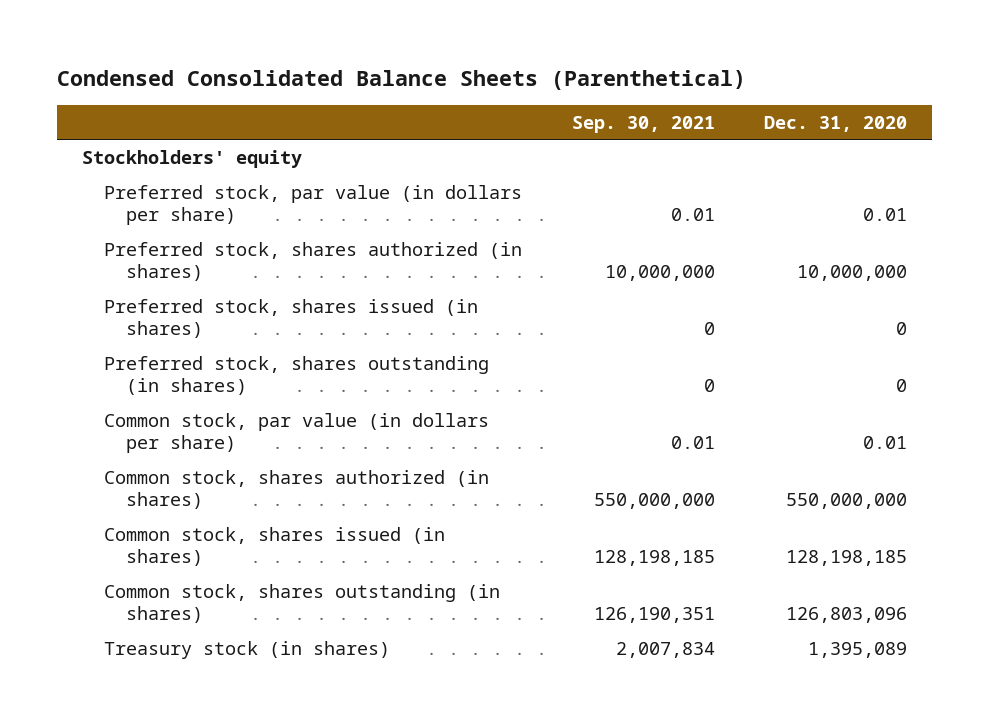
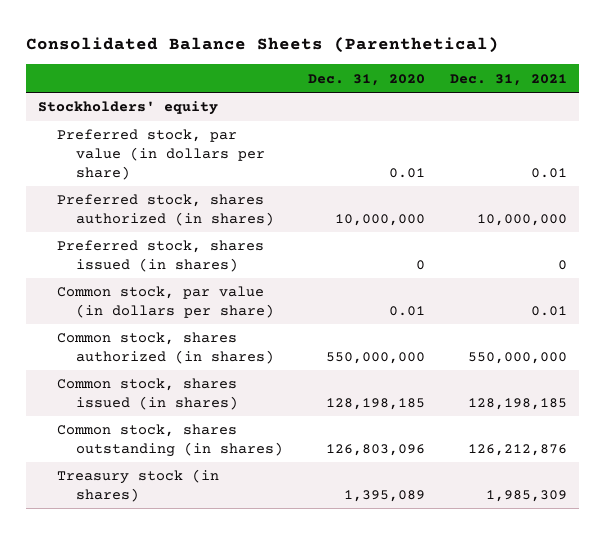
- Condensed Consolidated Balance Sheets (Parenthetical)
+ Consolidated Balance Sheets (Parenthetical)
- | Sep. 30, 2021 | Dec. 31, 2020
+ | Dec. 31, 2020 | Dec. 31, 2021
- Preferred stock, shares outstanding (in shares) | 0 | 0

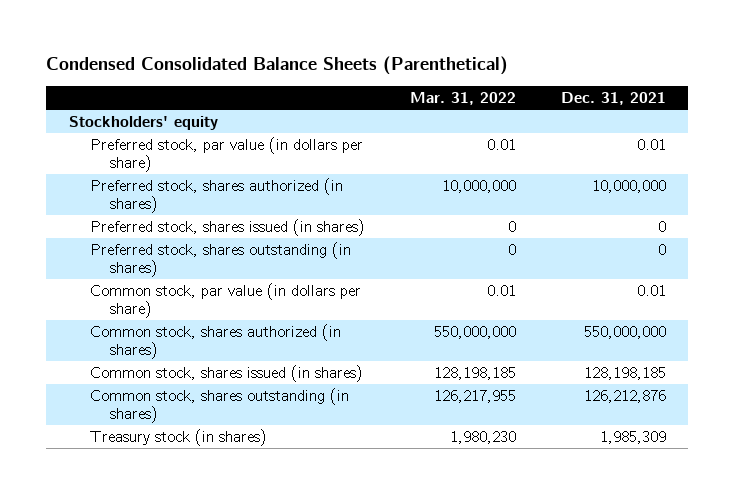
- Consolidated Balance Sheets (Parenthetical)
+ Condensed Consolidated Balance Sheets (Parenthetical)
- | Dec. 31, 2020 | Dec. 31, 2021
+ | Mar. 31, 2022 | Dec. 31, 2021
+ Preferred stock, shares outstanding (in shares) | 0 | 0

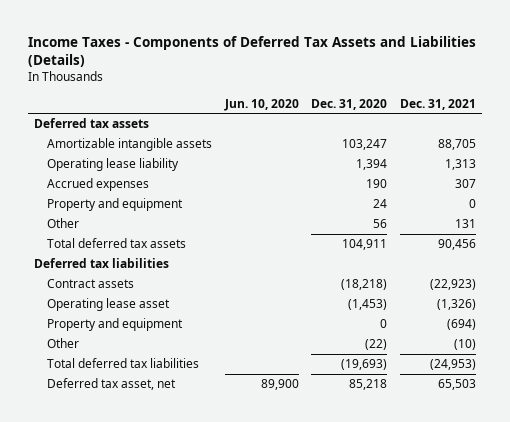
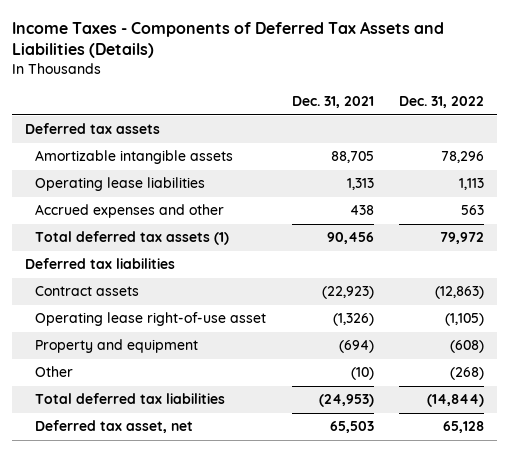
- | Jun. 10, 2020 | Dec. 31, 2020 | Dec. 31, 2021
+ | Dec. 31, 2021 | Dec. 31, 2022
- Operating lease liability | | 1,394 | 1,313
- Accrued expenses | | 190 | 307
- Property and equipment | | 24 | 0
- Other | | 56 | 131
- Total deferred tax assets | | 104,911 | 90,456
+ Operating lease liabilities | 1,313 | 1,113
+ Accrued expenses and other | 438 | 563
+ Total deferred tax assets (1) | 90,456 | 79,972
- Operating lease asset | | (1,453) | (1,326)
+ Operating lease right-of-use asset | (1,326) | (1,105)

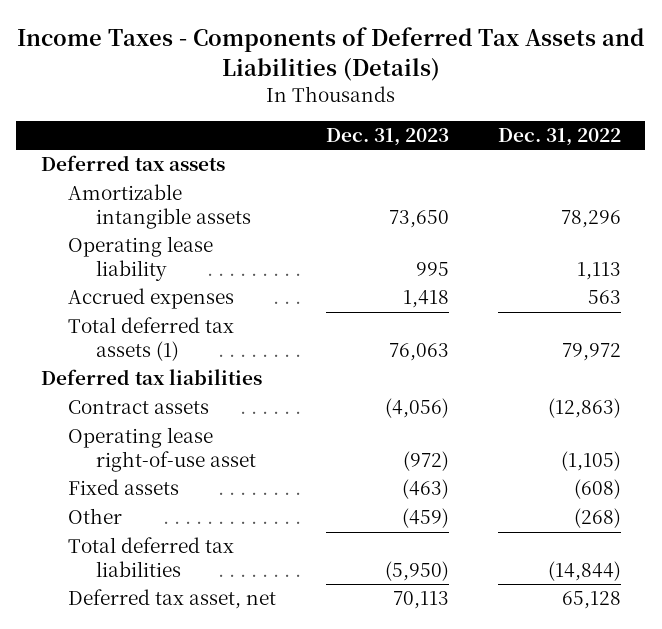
- | Dec. 31, 2021 | Dec. 31, 2022
+ | Dec. 31, 2023 | Dec. 31, 2022
- Operating lease liabilities | 1,313 | 1,113
- Accrued expenses and other | 438 | 563
+ Operating lease liability | 995 | 1,113
+ Accrued expenses | 1,418 | 563
- Property and equipment | (694) | (608)
+ Fixed assets | (463) | (608)

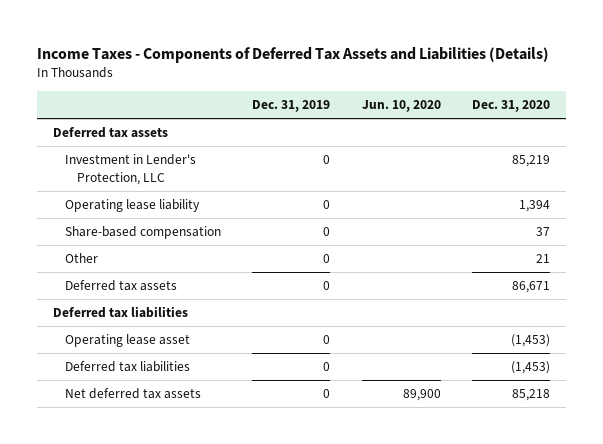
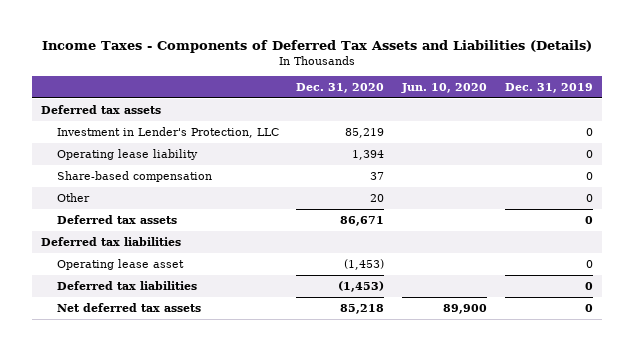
- | Dec. 31, 2019 | Jun. 10, 2020 | Dec. 31, 2020
+ | Dec. 31, 2020 | Jun. 10, 2020 | Dec. 31, 2019
- Other | 0 | | 21
+ Other | 20 | | 0

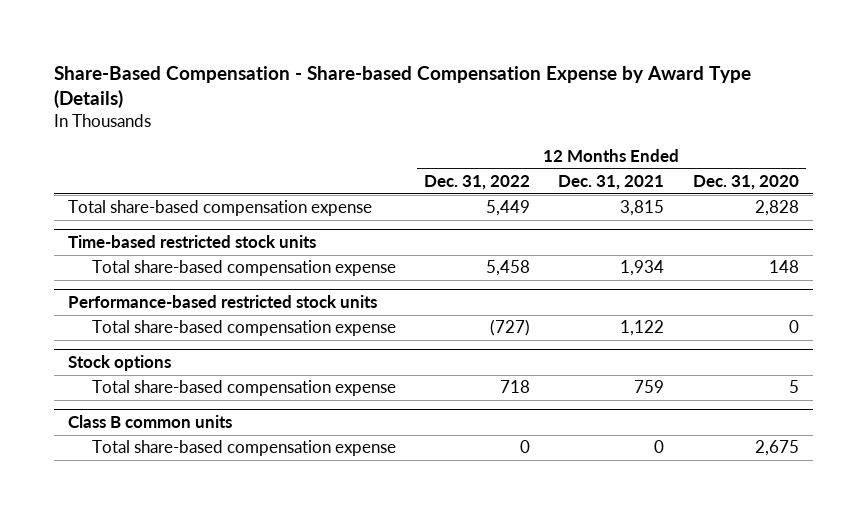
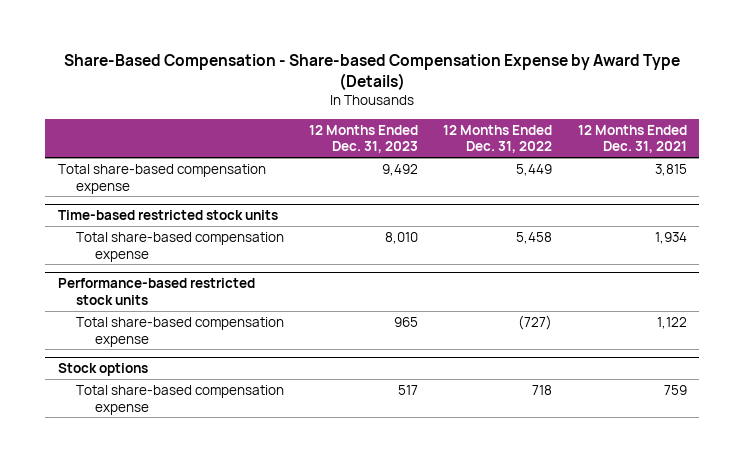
- | 12 Months Ended Dec. 31, 2022 | 12 Months Ended Dec. 31, 2021 | 12 Months Ended Dec. 31, 2020
+ | 12 Months Ended Dec. 31, 2023 | 12 Months Ended Dec. 31, 2022 | 12 Months Ended Dec. 31, 2021
- Class B common units
- Total share-based compensation expense | 0 | 0 | 2,675

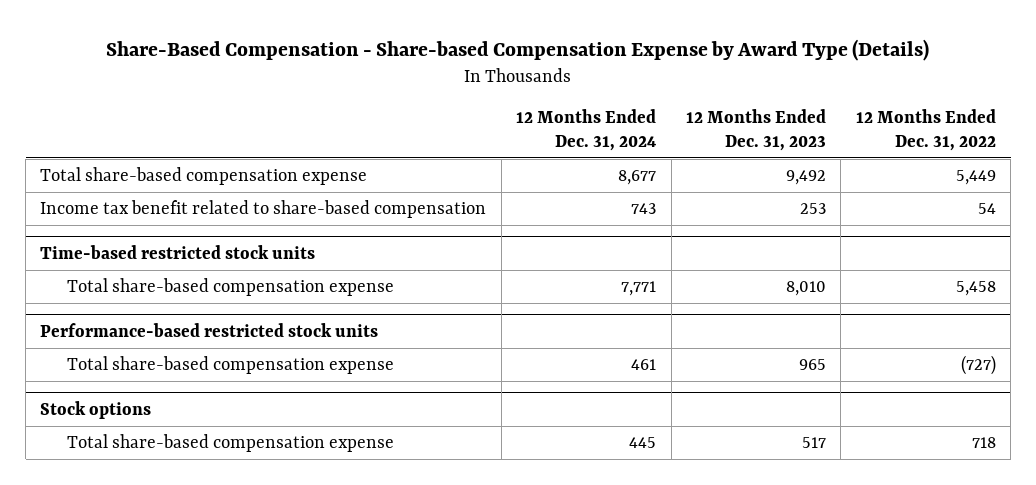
- | 12 Months Ended Dec. 31, 2023 | 12 Months Ended Dec. 31, 2022 | 12 Months Ended Dec. 31, 2021
+ | 12 Months Ended Dec. 31, 2024 | 12 Months Ended Dec. 31, 2023 | 12 Months Ended Dec. 31, 2022
+ Income tax benefit related to share-based compensation | 743 | 253 | 54

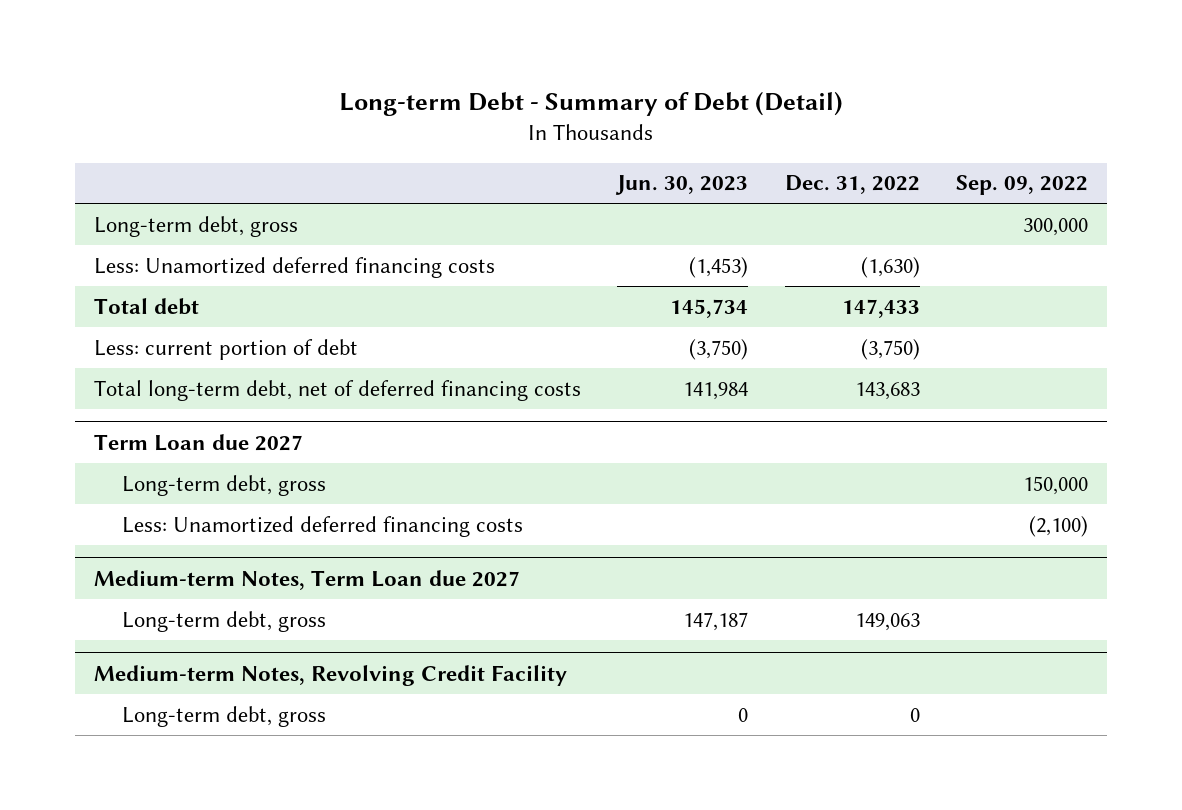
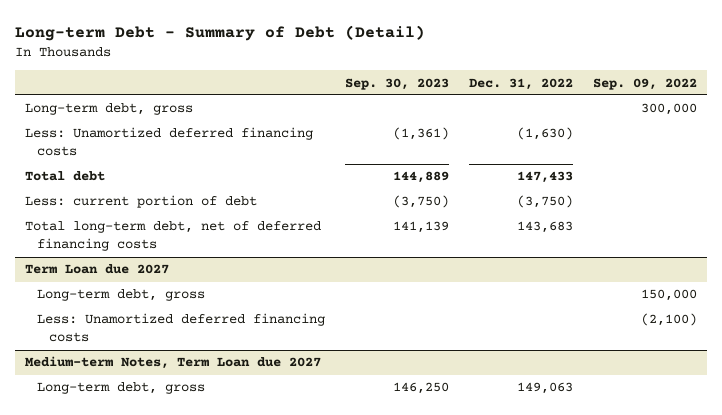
- | Jun. 30, 2023 | Dec. 31, 2022 | Sep. 09, 2022
+ | Sep. 30, 2023 | Dec. 31, 2022 | Sep. 09, 2022
- Medium-term Notes, Revolving Credit Facility
- Long-term debt, gross | 0 | 0 |

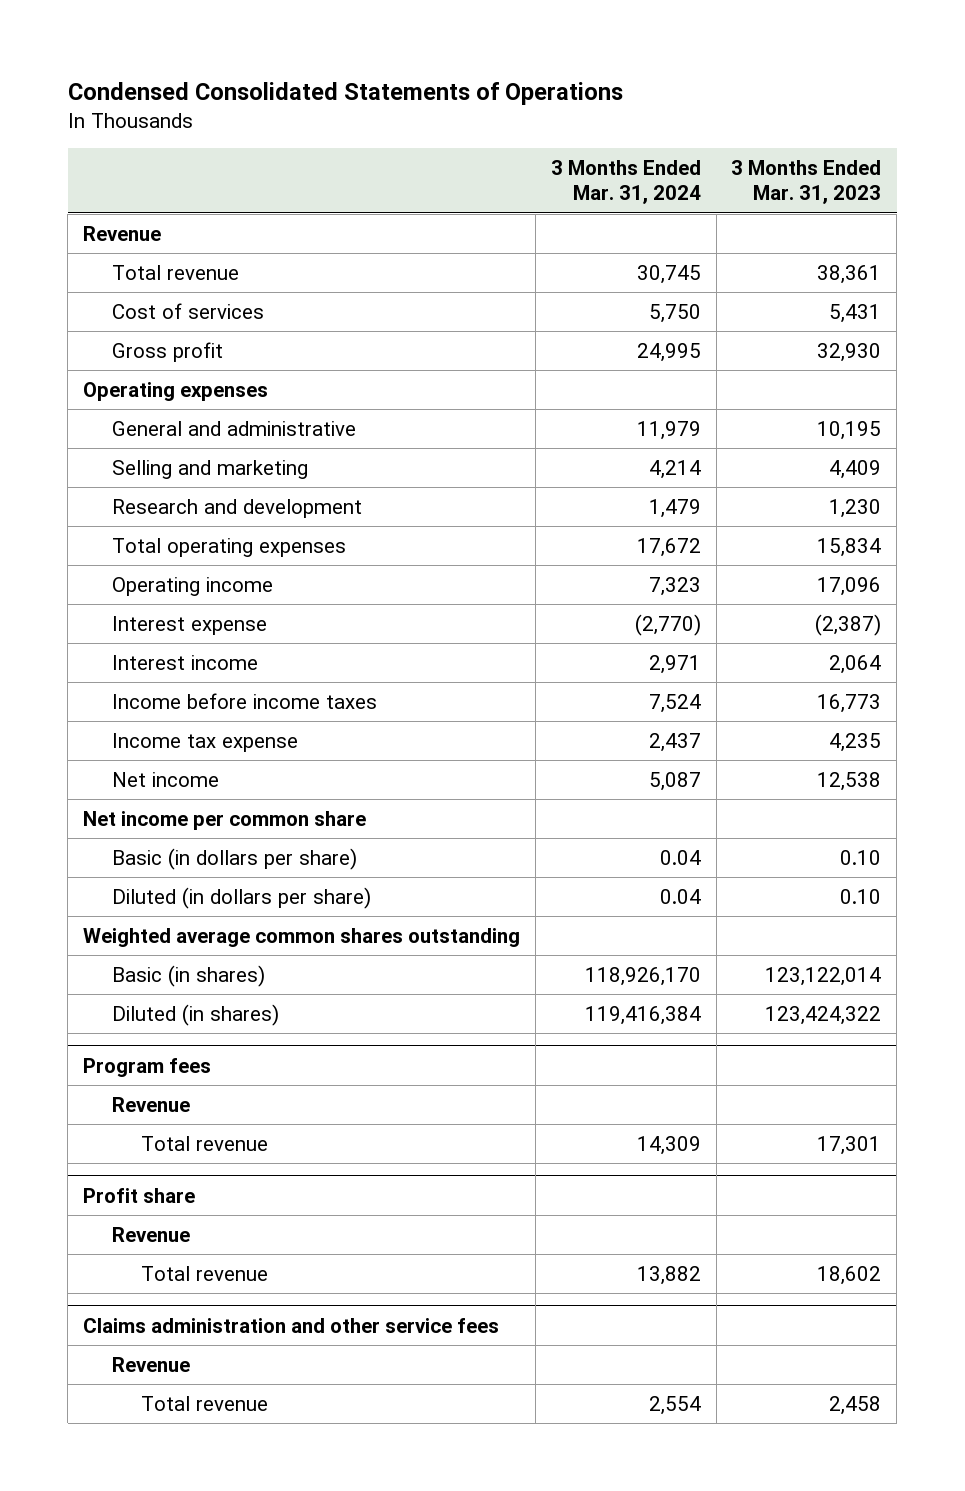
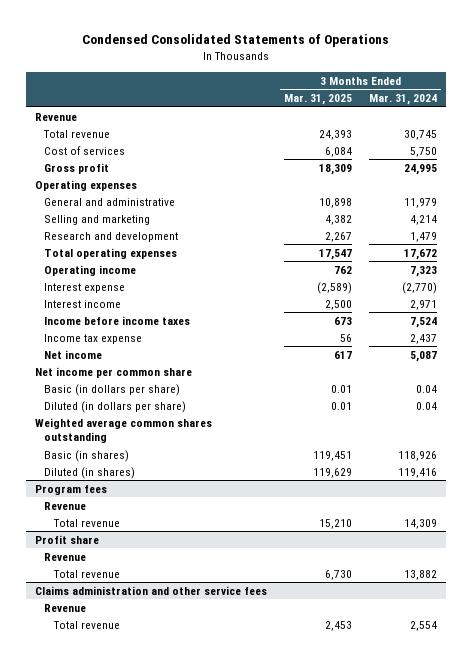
- | 3 Months Ended Mar. 31, 2024 | 3 Months Ended Mar. 31, 2023
+ | 3 Months Ended Mar. 31, 2025 | 3 Months Ended Mar. 31, 2024
- Basic (in shares) | 118,926,170 | 123,122,014
- Diluted (in shares) | 119,416,384 | 123,424,322
+ Basic (in shares) | 119,451 | 118,926
+ Diluted (in shares) | 119,629 | 119,416

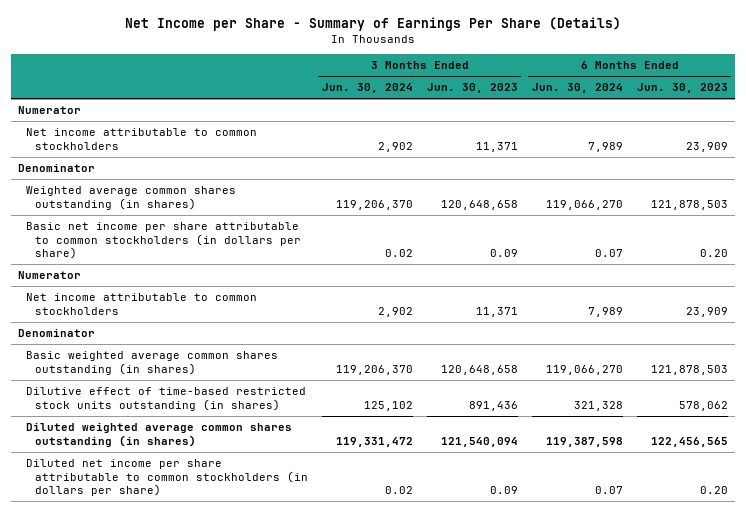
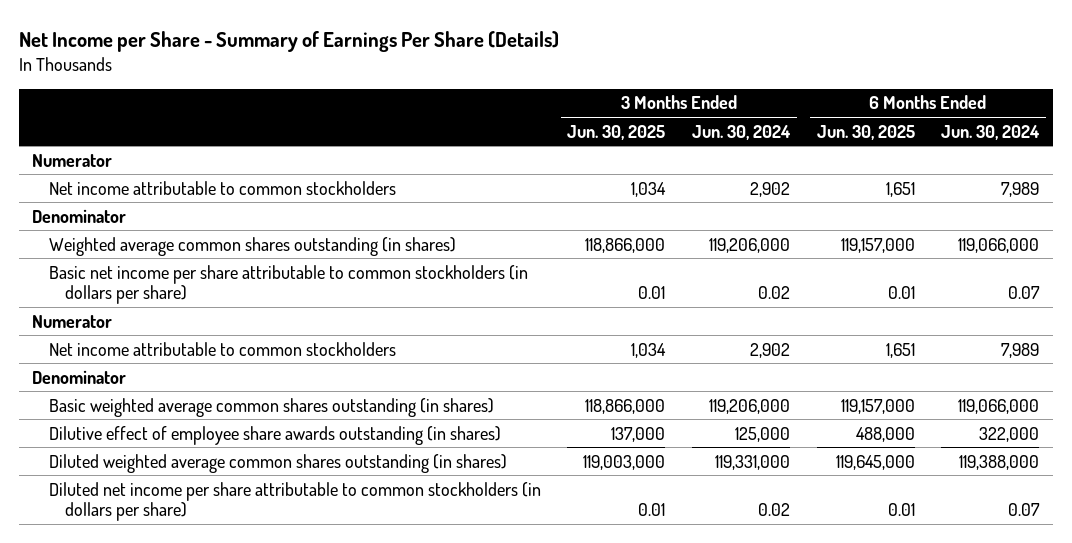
- | 3 Months Ended Jun. 30, 2024 | 3 Months Ended Jun. 30, 2023 | 6 Months Ended Jun. 30, 2024 | 6 Months Ended Jun. 30, 2023
+ | 3 Months Ended Jun. 30, 2025 | 3 Months Ended Jun. 30, 2024 | 6 Months Ended Jun. 30, 2025 | 6 Months Ended Jun. 30, 2024
- Weighted average common shares outstanding (in shares) | 119,206,370 | 120,648,658 | 119,066,270 | 121,878,503
+ Weighted average common shares outstanding (in shares) | 118,866,000 | 119,206,000 | 119,157,000 | 119,066,000
- Basic weighted average common shares outstanding (in shares) | 119,206,370 | 120,648,658 | 119,066,270 | 121,878,503
- Dilutive effect of time-based restricted stock units outstanding (in shares) | 125,102 | 891,436 | 321,328 | 578,062
- Diluted weighted average common shares outstanding (in shares) | 119,331,472 | 121,540,094 | 119,387,598 | 122,456,565
+ Basic weighted average common shares outstanding (in shares) | 118,866,000 | 119,206,000 | 119,157,000 | 119,066,000
+ Dilutive effect of employee share awards outstanding (in shares) | 137,000 | 125,000 | 488,000 | 322,000
+ Diluted weighted average common shares outstanding (in shares) | 119,003,000 | 119,331,000 | 119,645,000 | 119,388,000

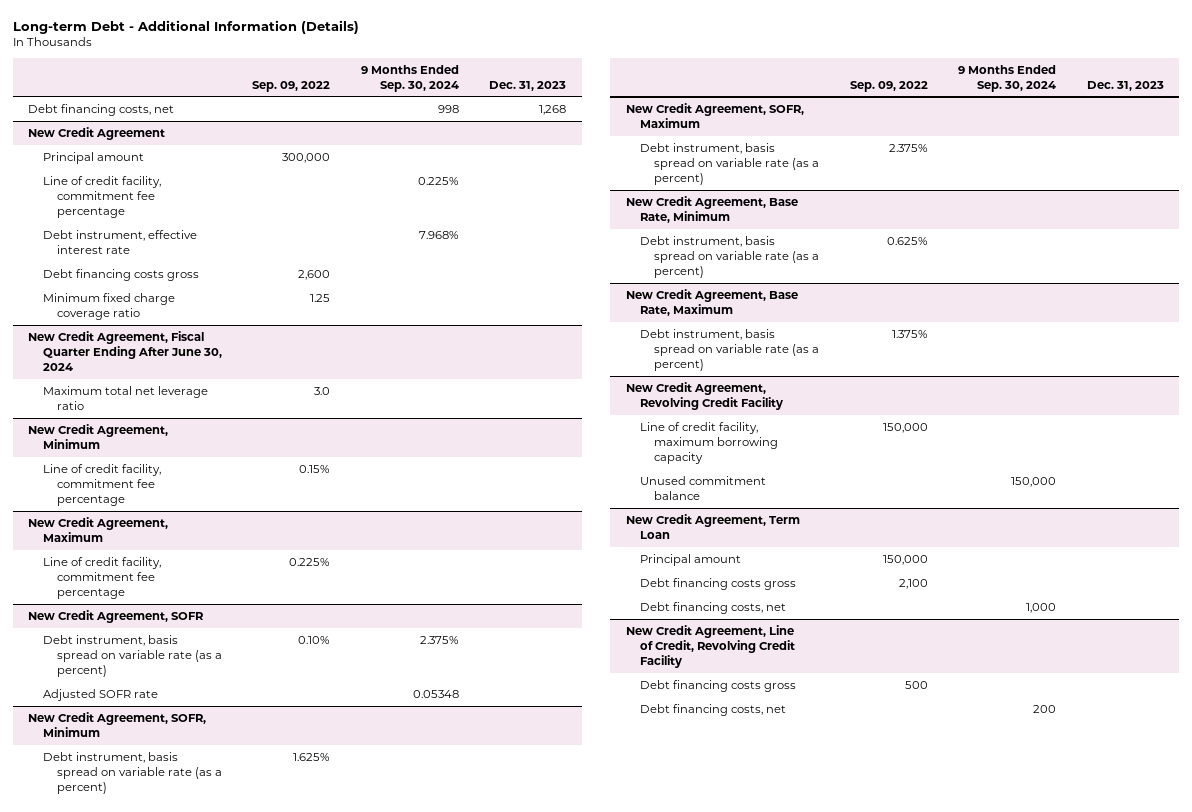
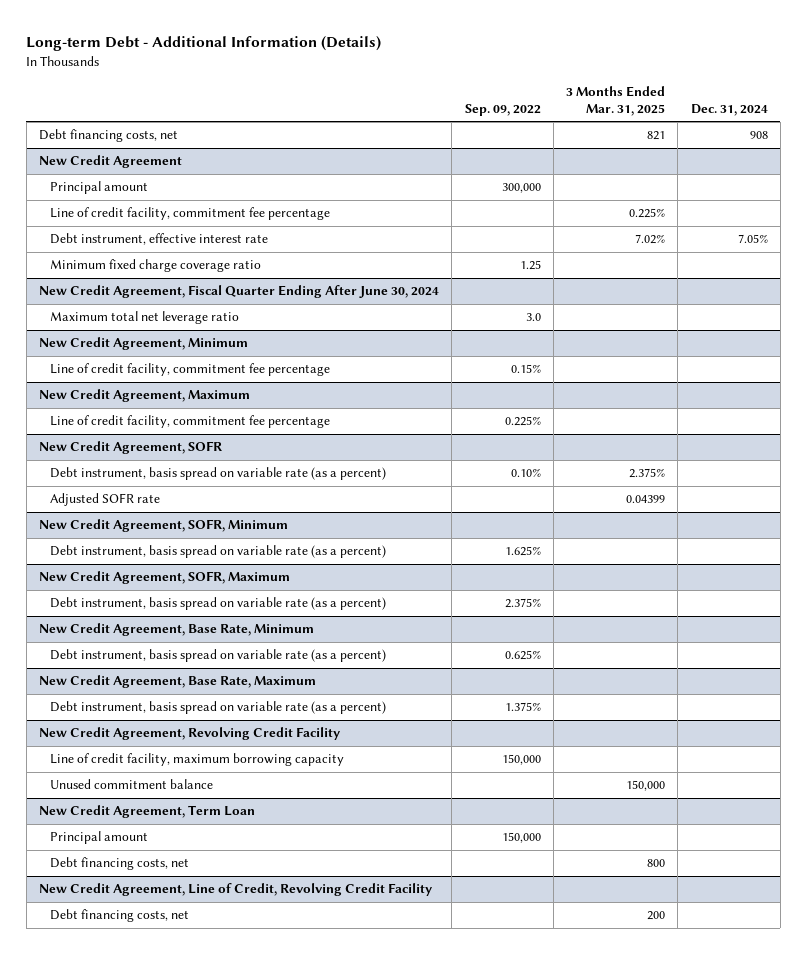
- | Sep. 09, 2022 | 9 Months Ended Sep. 30, 2024 | Dec. 31, 2023
+ | Sep. 09, 2022 | 3 Months Ended Mar. 31, 2025 | Dec. 31, 2024
@ New Credit Agreement
- Debt financing costs gross | 2,600 | |
@ New Credit Agreement, Term Loan
- Debt financing costs gross | 2,100 | |
@ New Credit Agreement, Line of Credit, Revolving Credit Facility
- Debt financing costs gross | 500 | |

